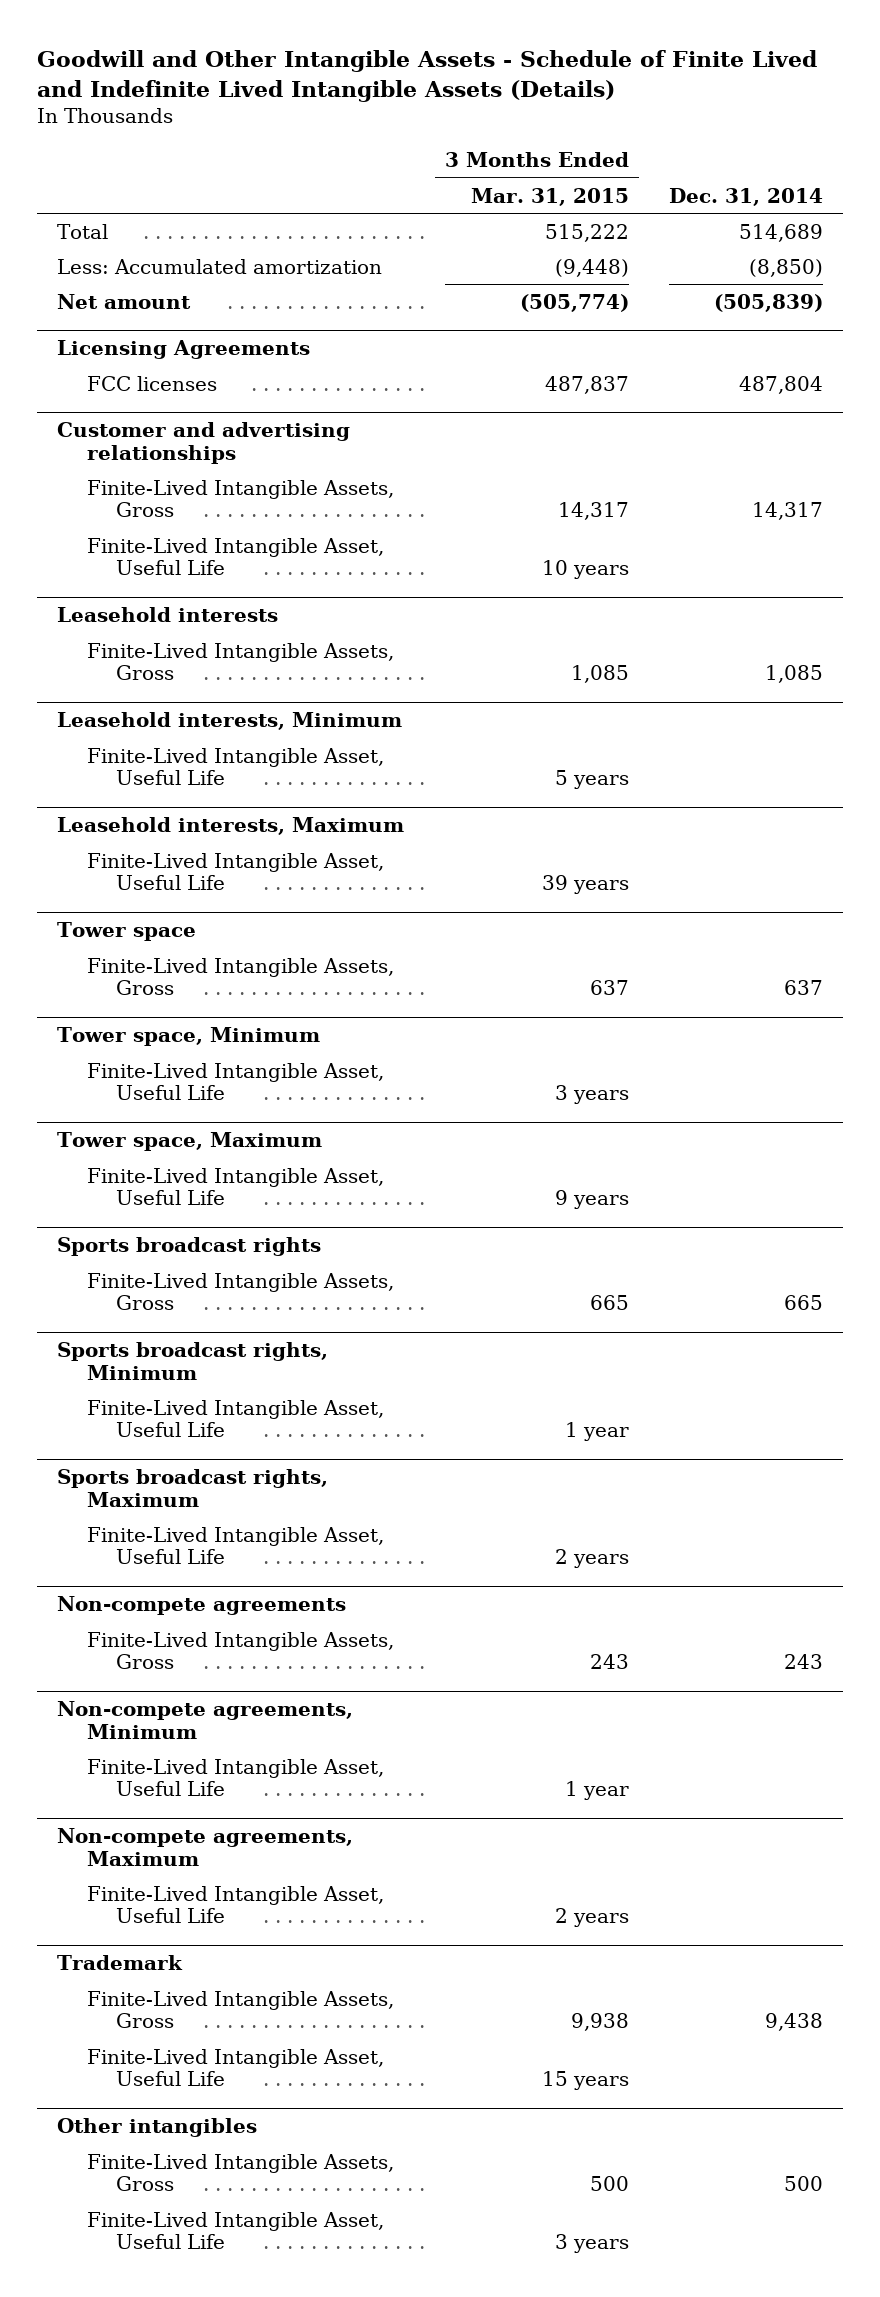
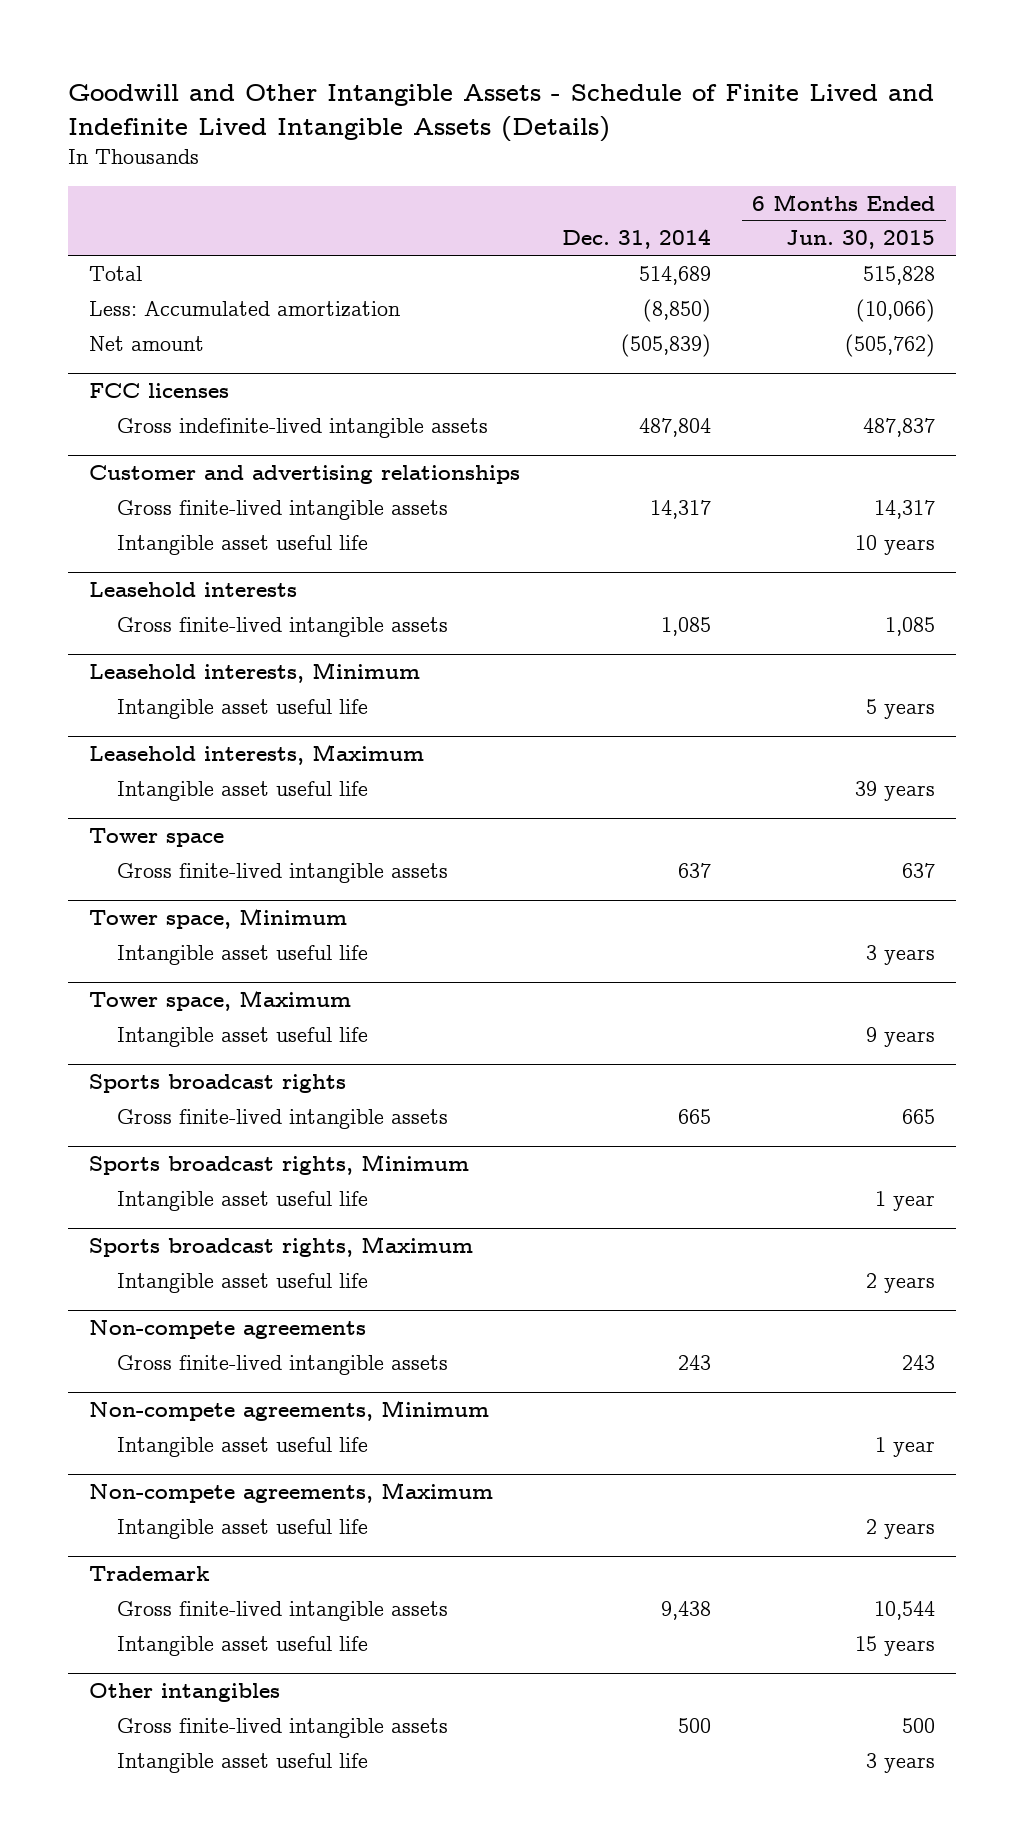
- | 3 Months Ended Mar. 31, 2015 | Dec. 31, 2014
+ | Dec. 31, 2014 | 6 Months Ended Jun. 30, 2015
- Licensing Agreements
- FCC licenses | 487,837 | 487,804
+ FCC licenses
+ Gross indefinite-lived intangible assets | 487,804 | 487,837
@ Customer and advertising relationships
- Finite-Lived Intangible Assets, Gross | 14,317 | 14,317
- Finite-Lived Intangible Asset, Useful Life | 10 years |
+ Gross finite-lived intangible assets | 14,317 | 14,317
+ Intangible asset useful life | | 10 years
@ Leasehold interests
- Finite-Lived Intangible Assets, Gross | 1,085 | 1,085
+ Gross finite-lived intangible assets | 1,085 | 1,085
@ Leasehold interests, Minimum
- Finite-Lived Intangible Asset, Useful Life | 5 years |
+ Intangible asset useful life | | 5 years
@ Leasehold interests, Maximum
- Finite-Lived Intangible Asset, Useful Life | 39 years |
+ Intangible asset useful life | | 39 years
@ Tower space
- Finite-Lived Intangible Assets, Gross | 637 | 637
+ Gross finite-lived intangible assets | 637 | 637
@ Tower space, Minimum
- Finite-Lived Intangible Asset, Useful Life | 3 years |
+ Intangible asset useful life | | 3 years
@ Tower space, Maximum
- Finite-Lived Intangible Asset, Useful Life | 9 years |
+ Intangible asset useful life | | 9 years
@ Sports broadcast rights
- Finite-Lived Intangible Assets, Gross | 665 | 665
+ Gross finite-lived intangible assets | 665 | 665
@ Sports broadcast rights, Minimum
- Finite-Lived Intangible Asset, Useful Life | 1 year |
+ Intangible asset useful life | | 1 year
@ Sports broadcast rights, Maximum
- Finite-Lived Intangible Asset, Useful Life | 2 years |
+ Intangible asset useful life | | 2 years
@ Non-compete agreements
- Finite-Lived Intangible Assets, Gross | 243 | 243
+ Gross finite-lived intangible assets | 243 | 243
@ Non-compete agreements, Minimum
- Finite-Lived Intangible Asset, Useful Life | 1 year |
+ Intangible asset useful life | | 1 year
@ Non-compete agreements, Maximum
- Finite-Lived Intangible Asset, Useful Life | 2 years |
+ Intangible asset useful life | | 2 years
@ Trademark
- Finite-Lived Intangible Assets, Gross | 9,938 | 9,438
- Finite-Lived Intangible Asset, Useful Life | 15 years |
+ Gross finite-lived intangible assets | 9,438 | 10,544
+ Intangible asset useful life | | 15 years
@ Other intangibles
- Finite-Lived Intangible Assets, Gross | 500 | 500
- Finite-Lived Intangible Asset, Useful Life | 3 years |
+ Gross finite-lived intangible assets | 500 | 500
+ Intangible asset useful life | | 3 years

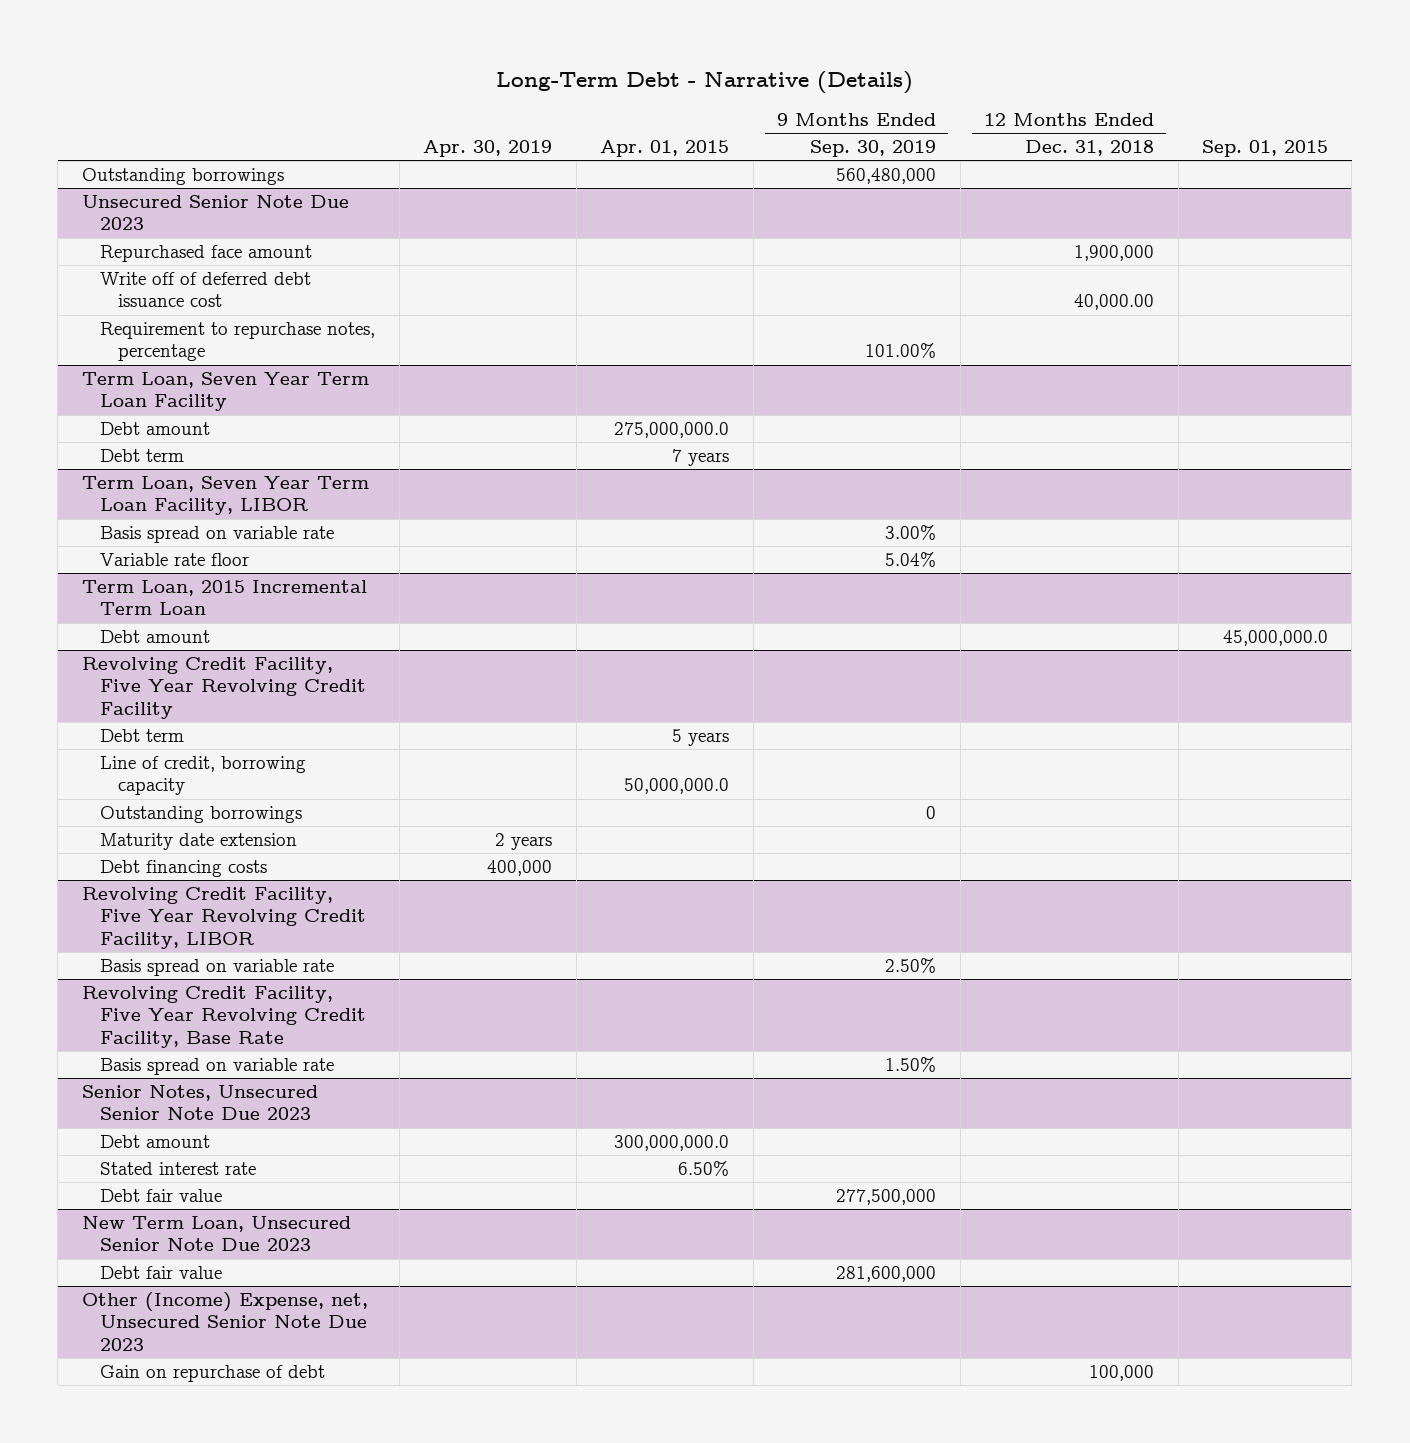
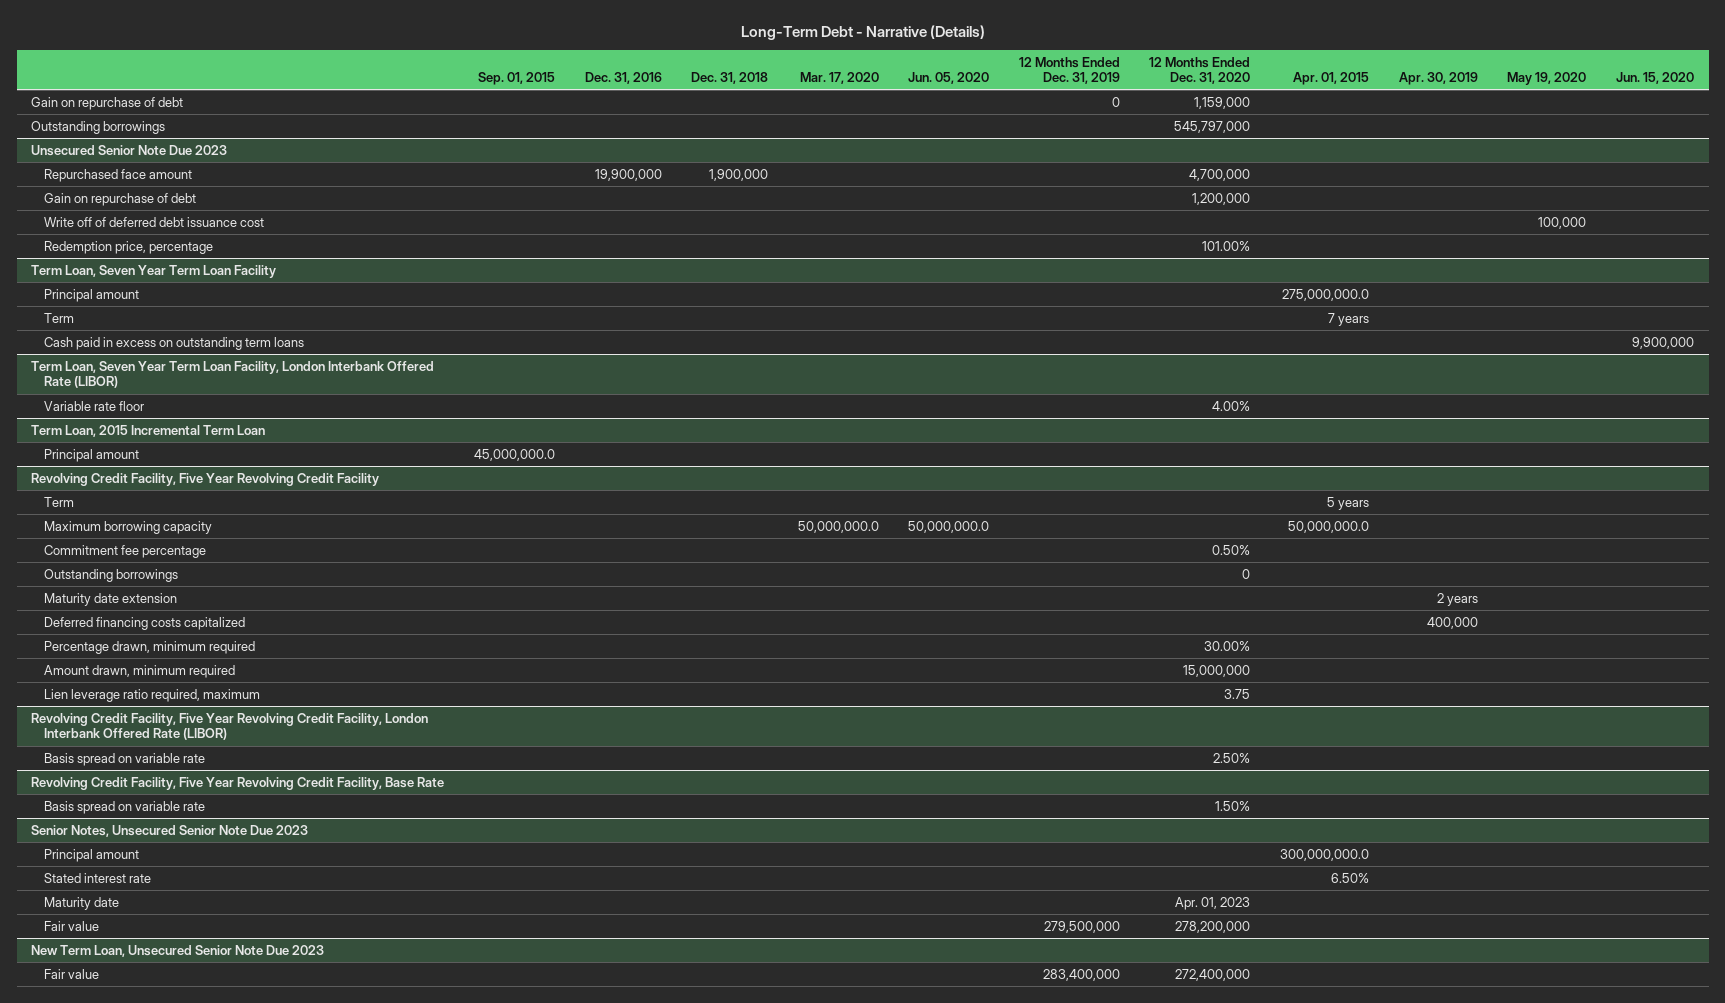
- | Apr. 30, 2019 | Apr. 01, 2015 | 9 Months Ended Sep. 30, 2019 | 12 Months Ended Dec. 31, 2018 | Sep. 01, 2015
+ | Sep. 01, 2015 | Dec. 31, 2016 | Dec. 31, 2018 | Mar. 17, 2020 | Jun. 05, 2020 | 12 Months Ended Dec. 31, 2019 | 12 Months Ended Dec. 31, 2020 | Apr. 01, 2015 | Apr. 30, 2019 | May 19, 2020 | Jun. 15, 2020
+ Gain on repurchase of debt | | | | | | 0 | 1,159,000 | | | |
@ Unsecured Senior Note Due 2023
+ Gain on repurchase of debt | | | | | | | 1,200,000 | | | |
- Requirement to repurchase notes, percentage | | | 101.00% | |
+ Redemption price, percentage | | | | | | | 101.00% | | | |
@ Term Loan, Seven Year Term Loan Facility
- Debt amount | | 275,000,000.0 | | |
- Debt term | | 7 years | | |
- Term Loan, Seven Year Term Loan Facility, LIBOR
- Basis spread on variable rate | | | 3.00% | |
@ Term Loan, Seven Year Term Loan Facility
+ Principal amount | | | | | | | | 275,000,000.0 | | |
+ Term | | | | | | | | 7 years | | |
+ Cash paid in excess on outstanding term loans | | | | | | | | | | | 9,900,000
+ Term Loan, Seven Year Term Loan Facility, London Interbank Offered Rate (LIBOR)
@ Term Loan, 2015 Incremental Term Loan
- Debt amount | | | | | 45,000,000.0
+ Principal amount | 45,000,000.0 | | | | | | | | | |
@ Revolving Credit Facility, Five Year Revolving Credit Facility
- Debt term | | 5 years | | |
- Line of credit, borrowing capacity | | 50,000,000.0 | | |
+ Term | | | | | | | | 5 years | | |
+ Maximum borrowing capacity | | | | 50,000,000.0 | 50,000,000.0 | | | 50,000,000.0 | | |
+ Commitment fee percentage | | | | | | | 0.50% | | | |
- Debt financing costs | 400,000 | | | |
- Revolving Credit Facility, Five Year Revolving Credit Facility, LIBOR
@ Revolving Credit Facility, Five Year Revolving Credit Facility
+ Deferred financing costs capitalized | | | | | | | | | 400,000 | |
+ Percentage drawn, minimum required | | | | | | | 30.00% | | | |
+ Amount drawn, minimum required | | | | | | | 15,000,000 | | | |
+ Lien leverage ratio required, maximum | | | | | | | 3.75 | | | |
+ Revolving Credit Facility, Five Year Revolving Credit Facility, London Interbank Offered Rate (LIBOR)
@ Senior Notes, Unsecured Senior Note Due 2023
- Debt amount | | 300,000,000.0 | | |
+ Principal amount | | | | | | | | 300,000,000.0 | | |
- Debt fair value | | | 277,500,000 | |
+ Maturity date | | | | | | | Apr. 01, 2023 | | | |
+ Fair value | | | | | | 279,500,000 | 278,200,000 | | | |
@ New Term Loan, Unsecured Senior Note Due 2023
- Debt fair value | | | 281,600,000 | |
- Other (Income) Expense, net, Unsecured Senior Note Due 2023
- Gain on repurchase of debt | | | | 100,000 |
@ New Term Loan, Unsecured Senior Note Due 2023
+ Fair value | | | | | | 283,400,000 | 272,400,000 | | | |

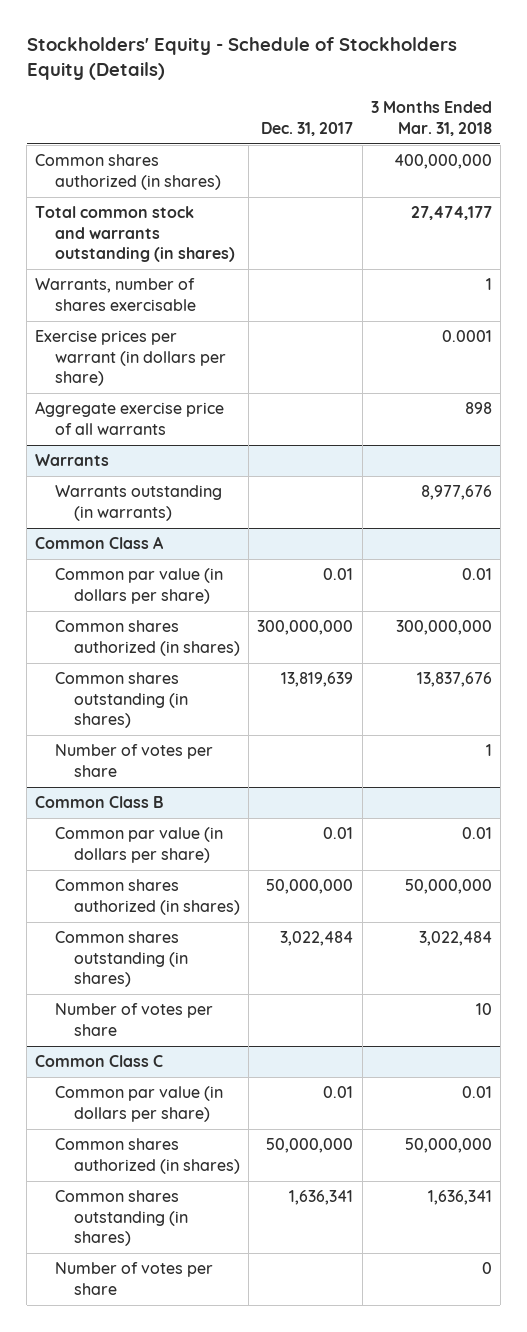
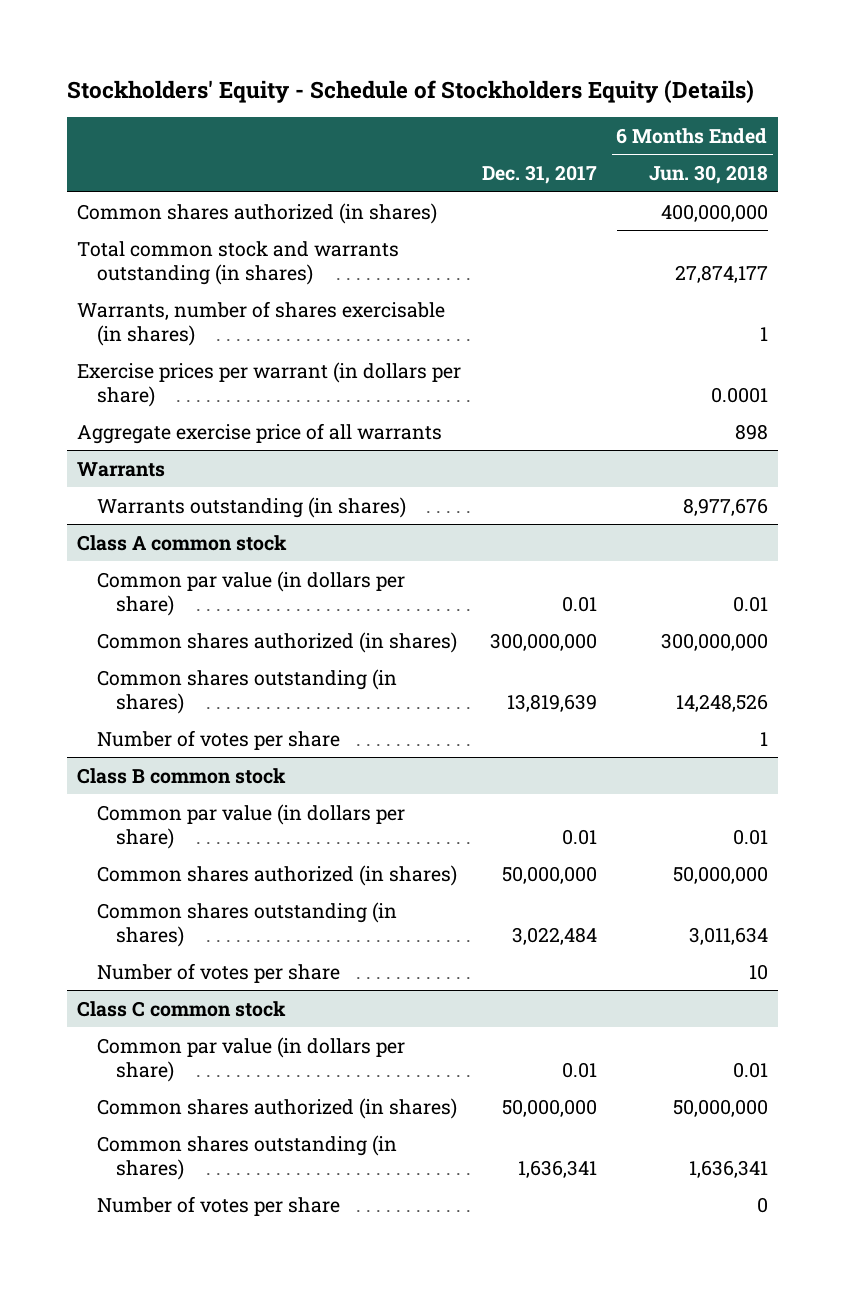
- | Dec. 31, 2017 | 3 Months Ended Mar. 31, 2018
+ | Dec. 31, 2017 | 6 Months Ended Jun. 30, 2018
- Warrants, number of shares exercisable | | 1
+ Warrants, number of shares exercisable (in shares) | | 1
@ Warrants
- Warrants outstanding (in warrants) | | 8,977,676
- Common Class A
@ Warrants
+ Warrants outstanding (in shares) | | 8,977,676
+ Class A common stock
- Common Class B
+ Class B common stock
- Common Class C
+ Class C common stock

